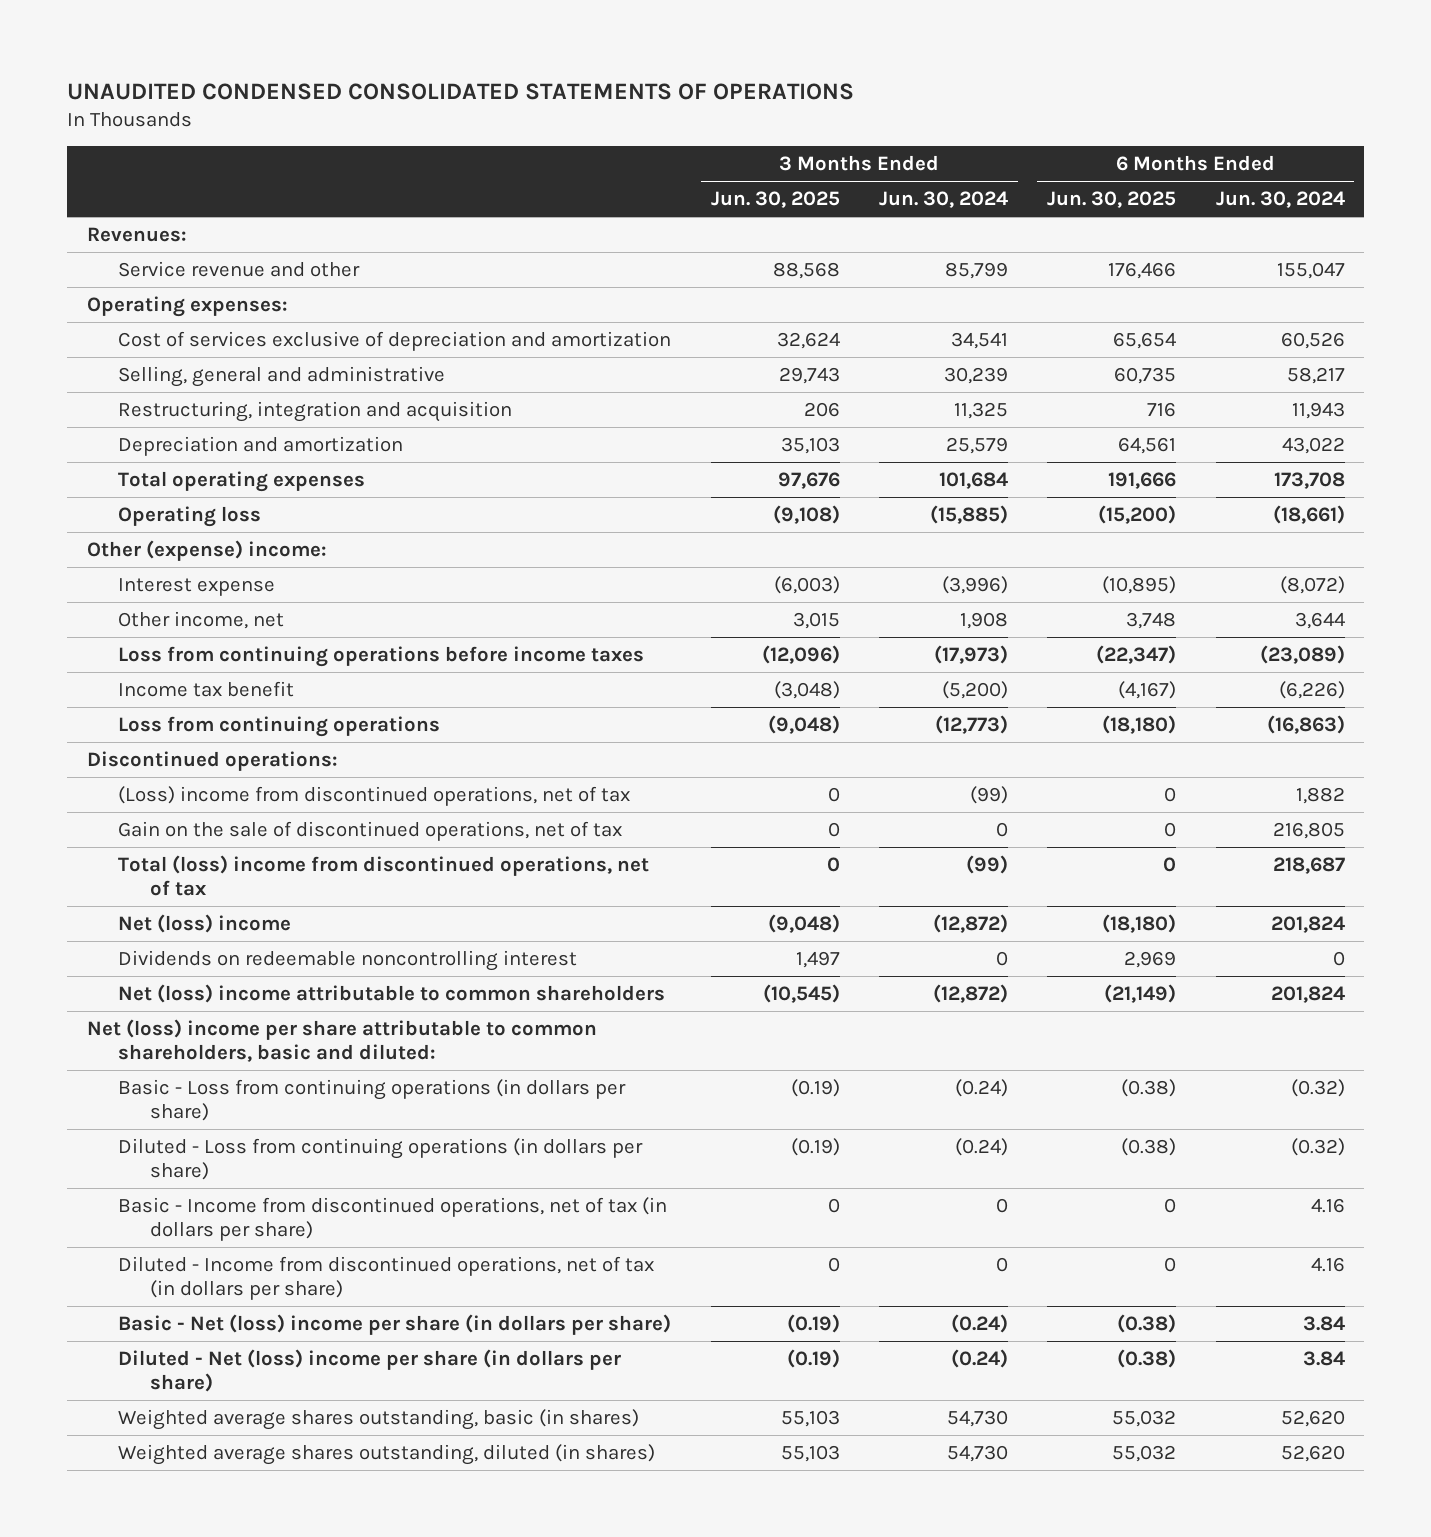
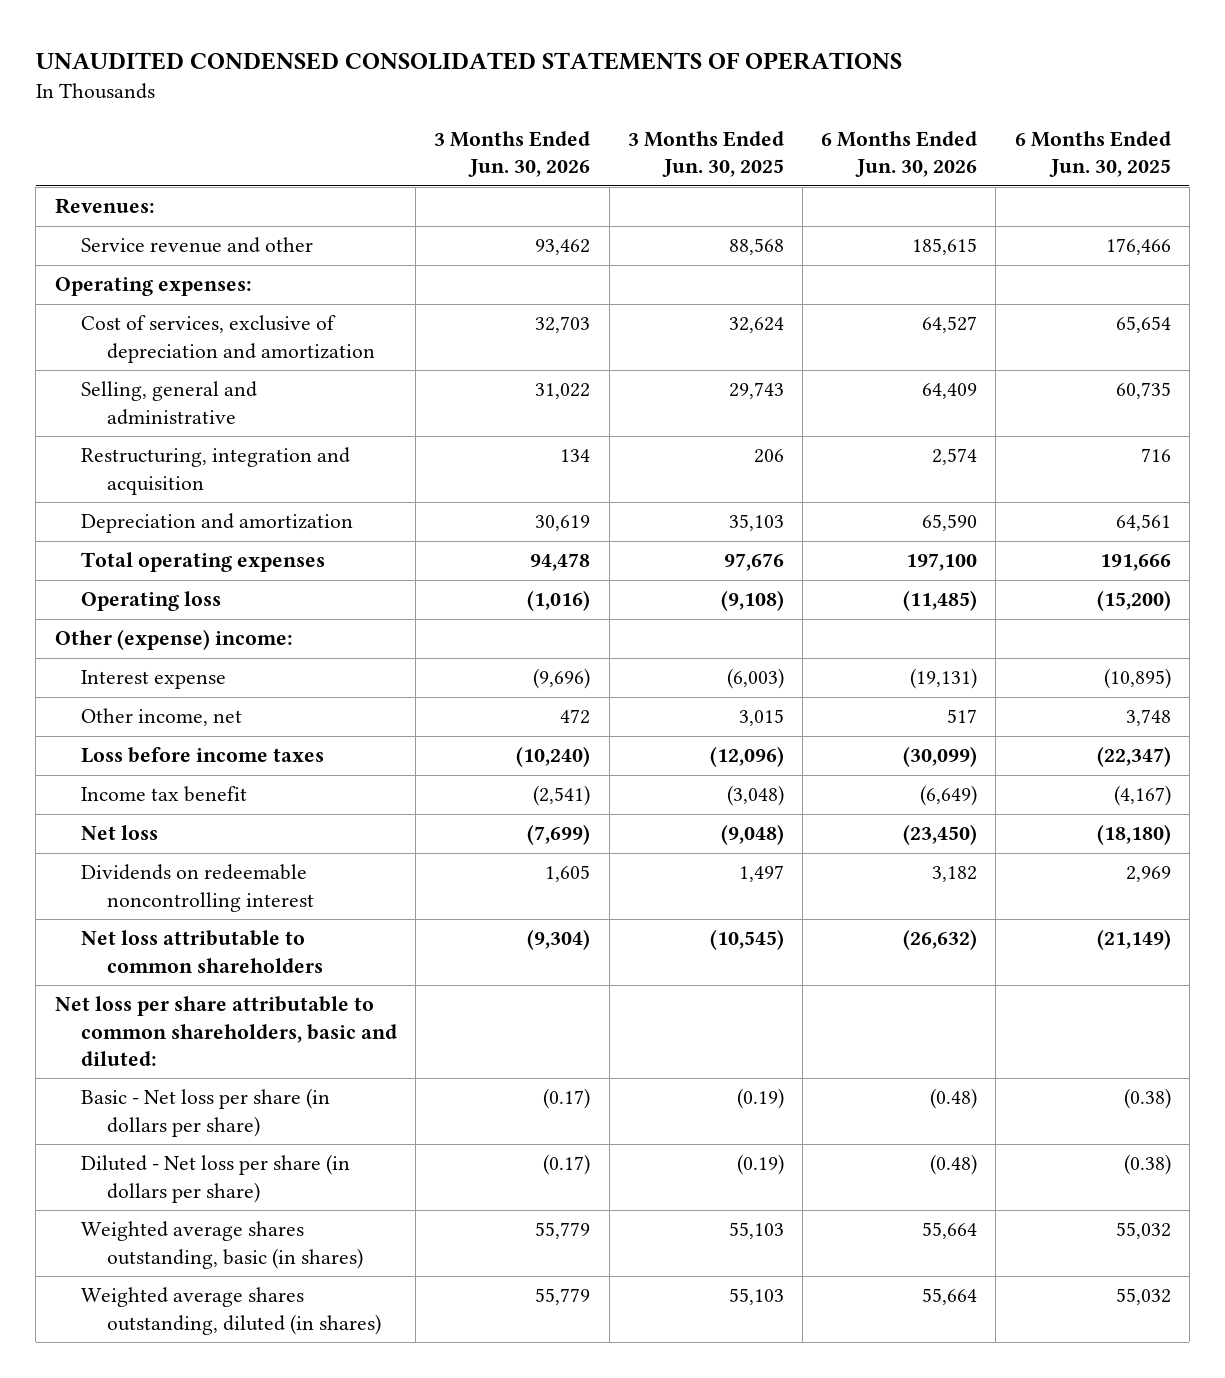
- | 3 Months Ended Jun. 30, 2025 | 3 Months Ended Jun. 30, 2024 | 6 Months Ended Jun. 30, 2025 | 6 Months Ended Jun. 30, 2024
+ | 3 Months Ended Jun. 30, 2026 | 3 Months Ended Jun. 30, 2025 | 6 Months Ended Jun. 30, 2026 | 6 Months Ended Jun. 30, 2025
- Cost of services exclusive of depreciation and amortization | 32,624 | 34,541 | 65,654 | 60,526
+ Cost of services, exclusive of depreciation and amortization | 32,703 | 32,624 | 64,527 | 65,654
- Loss from continuing operations before income taxes | (12,096) | (17,973) | (22,347) | (23,089)
+ Loss before income taxes | (10,240) | (12,096) | (30,099) | (22,347)
- Loss from continuing operations | (9,048) | (12,773) | (18,180) | (16,863)
- Discontinued operations:
- (Loss) income from discontinued operations, net of tax | 0 | (99) | 0 | 1,882
- Gain on the sale of discontinued operations, net of tax | 0 | 0 | 0 | 216,805
- Total (loss) income from discontinued operations, net of tax | 0 | (99) | 0 | 218,687
- Net (loss) income | (9,048) | (12,872) | (18,180) | 201,824
+ Net loss | (7,699) | (9,048) | (23,450) | (18,180)
- Net (loss) income attributable to common shareholders | (10,545) | (12,872) | (21,149) | 201,824
- Net (loss) income per share attributable to common shareholders, basic and diluted:
- Basic - Loss from continuing operations (in dollars per share) | (0.19) | (0.24) | (0.38) | (0.32)
- Diluted - Loss from continuing operations (in dollars per share) | (0.19) | (0.24) | (0.38) | (0.32)
- Basic - Income from discontinued operations, net of tax (in dollars per share) | 0 | 0 | 0 | 4.16
- Diluted - Income from discontinued operations, net of tax (in dollars per share) | 0 | 0 | 0 | 4.16
- Basic - Net (loss) income per share (in dollars per share) | (0.19) | (0.24) | (0.38) | 3.84
- Diluted - Net (loss) income per share (in dollars per share) | (0.19) | (0.24) | (0.38) | 3.84
+ Net loss attributable to common shareholders | (9,304) | (10,545) | (26,632) | (21,149)
+ Net loss per share attributable to common shareholders, basic and diluted:
+ Basic - Net loss per share (in dollars per share) | (0.17) | (0.19) | (0.48) | (0.38)
+ Diluted - Net loss per share (in dollars per share) | (0.17) | (0.19) | (0.48) | (0.38)

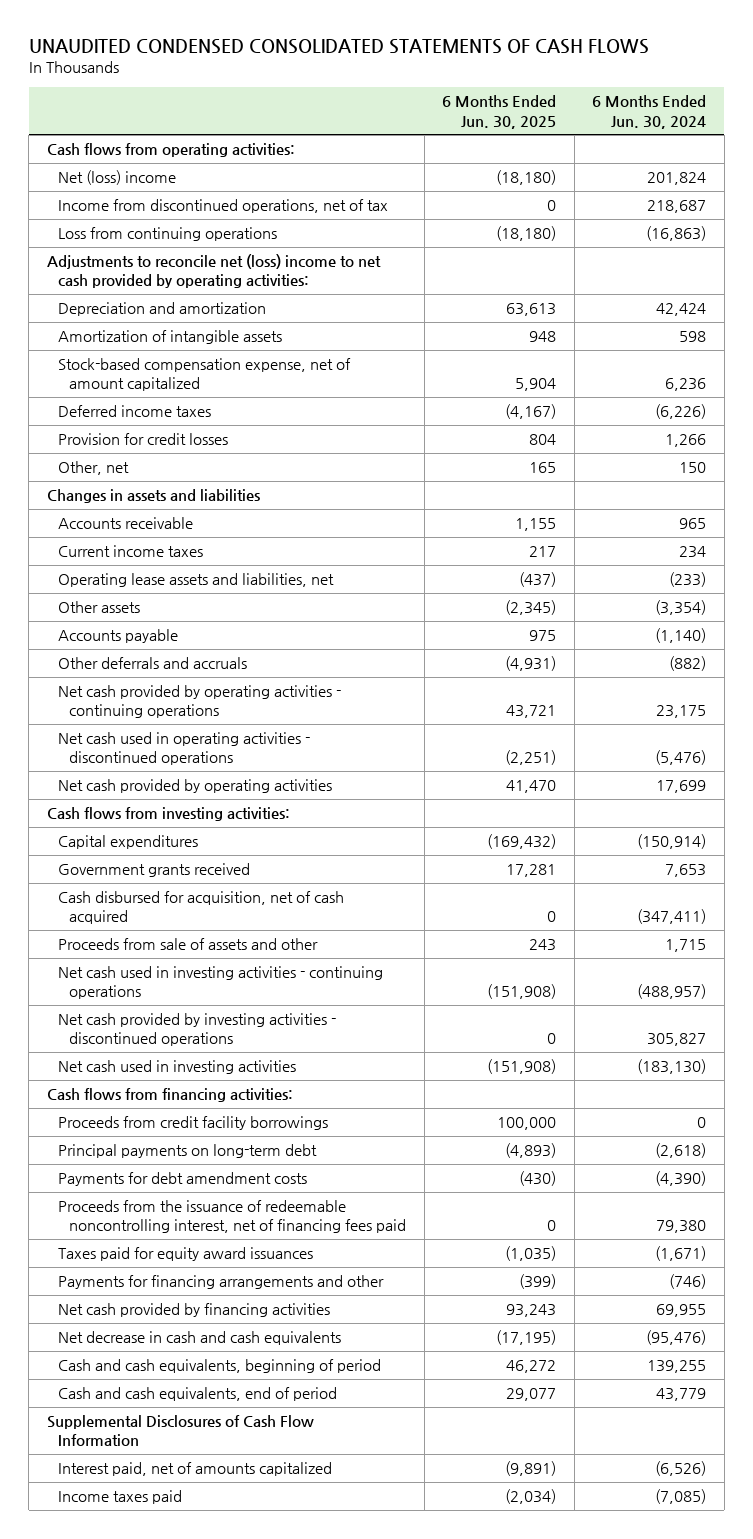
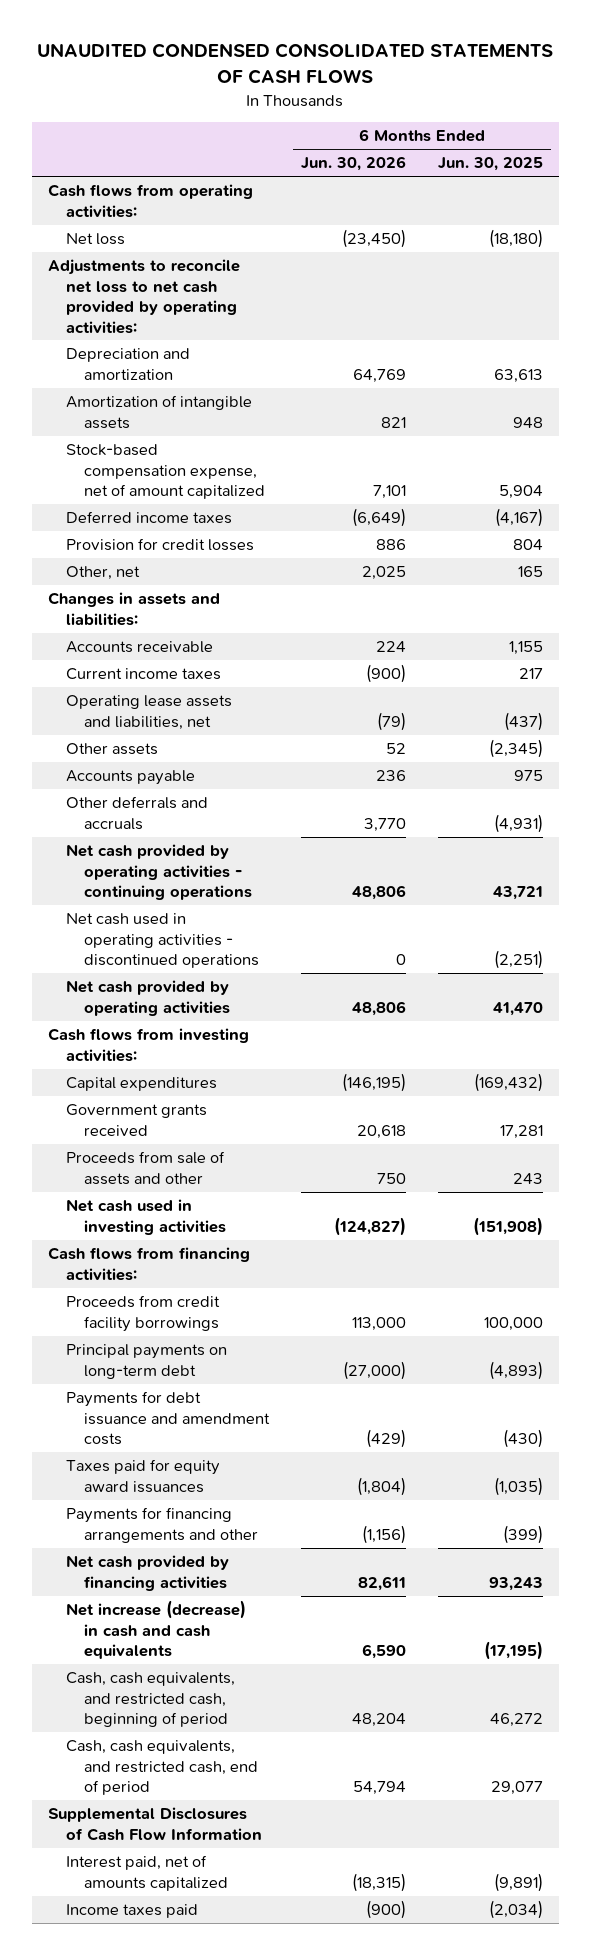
- | 6 Months Ended Jun. 30, 2025 | 6 Months Ended Jun. 30, 2024
+ | 6 Months Ended Jun. 30, 2026 | 6 Months Ended Jun. 30, 2025
- Net (loss) income | (18,180) | 201,824
- Income from discontinued operations, net of tax | 0 | 218,687
- Loss from continuing operations | (18,180) | (16,863)
- Adjustments to reconcile net (loss) income to net cash provided by operating activities:
+ Net loss | (23,450) | (18,180)
+ Adjustments to reconcile net loss to net cash provided by operating activities:
- Changes in assets and liabilities
+ Changes in assets and liabilities:
- Cash disbursed for acquisition, net of cash acquired | 0 | (347,411)
- Net cash used in investing activities - continuing operations | (151,908) | (488,957)
- Net cash provided by investing activities - discontinued operations | 0 | 305,827
- Payments for debt amendment costs | (430) | (4,390)
- Proceeds from the issuance of redeemable noncontrolling interest, net of financing fees paid | 0 | 79,380
+ Payments for debt issuance and amendment costs | (429) | (430)
- Net decrease in cash and cash equivalents | (17,195) | (95,476)
- Cash and cash equivalents, beginning of period | 46,272 | 139,255
- Cash and cash equivalents, end of period | 29,077 | 43,779
+ Net increase (decrease) in cash and cash equivalents | 6,590 | (17,195)
+ Cash, cash equivalents, and restricted cash, beginning of period | 48,204 | 46,272
+ Cash, cash equivalents, and restricted cash, end of period | 54,794 | 29,077

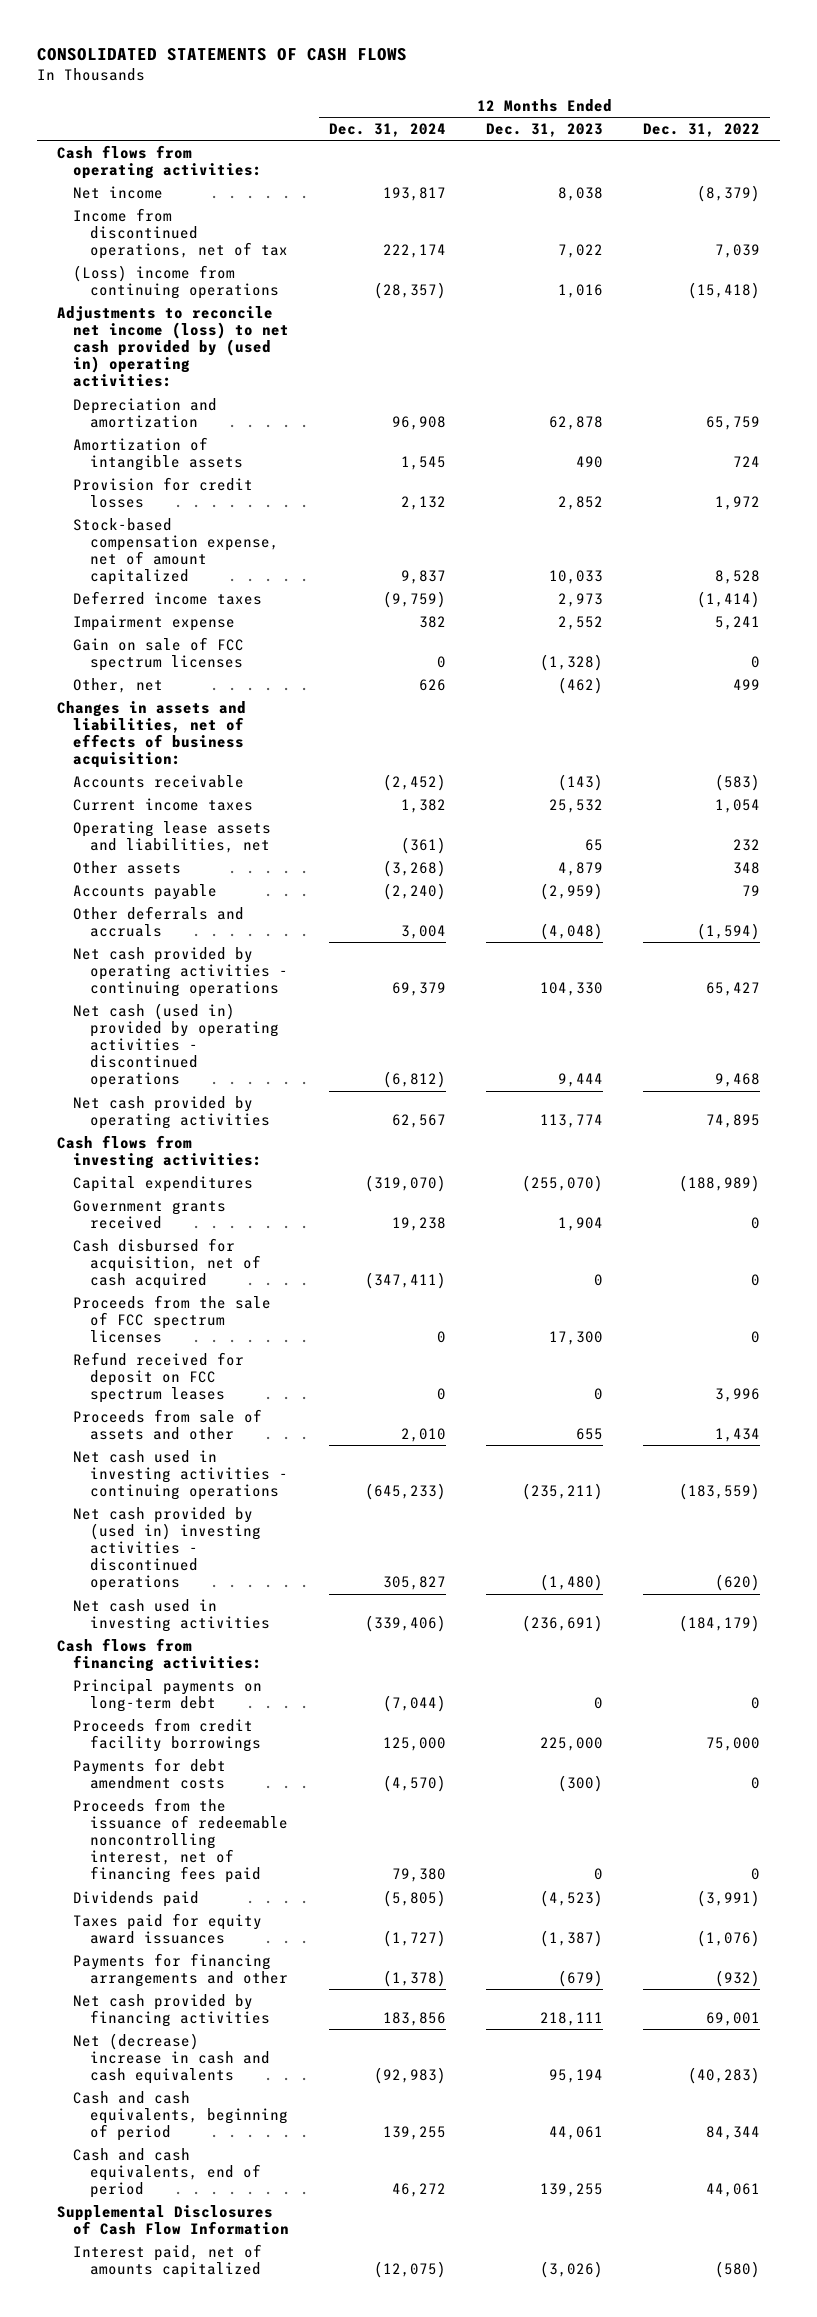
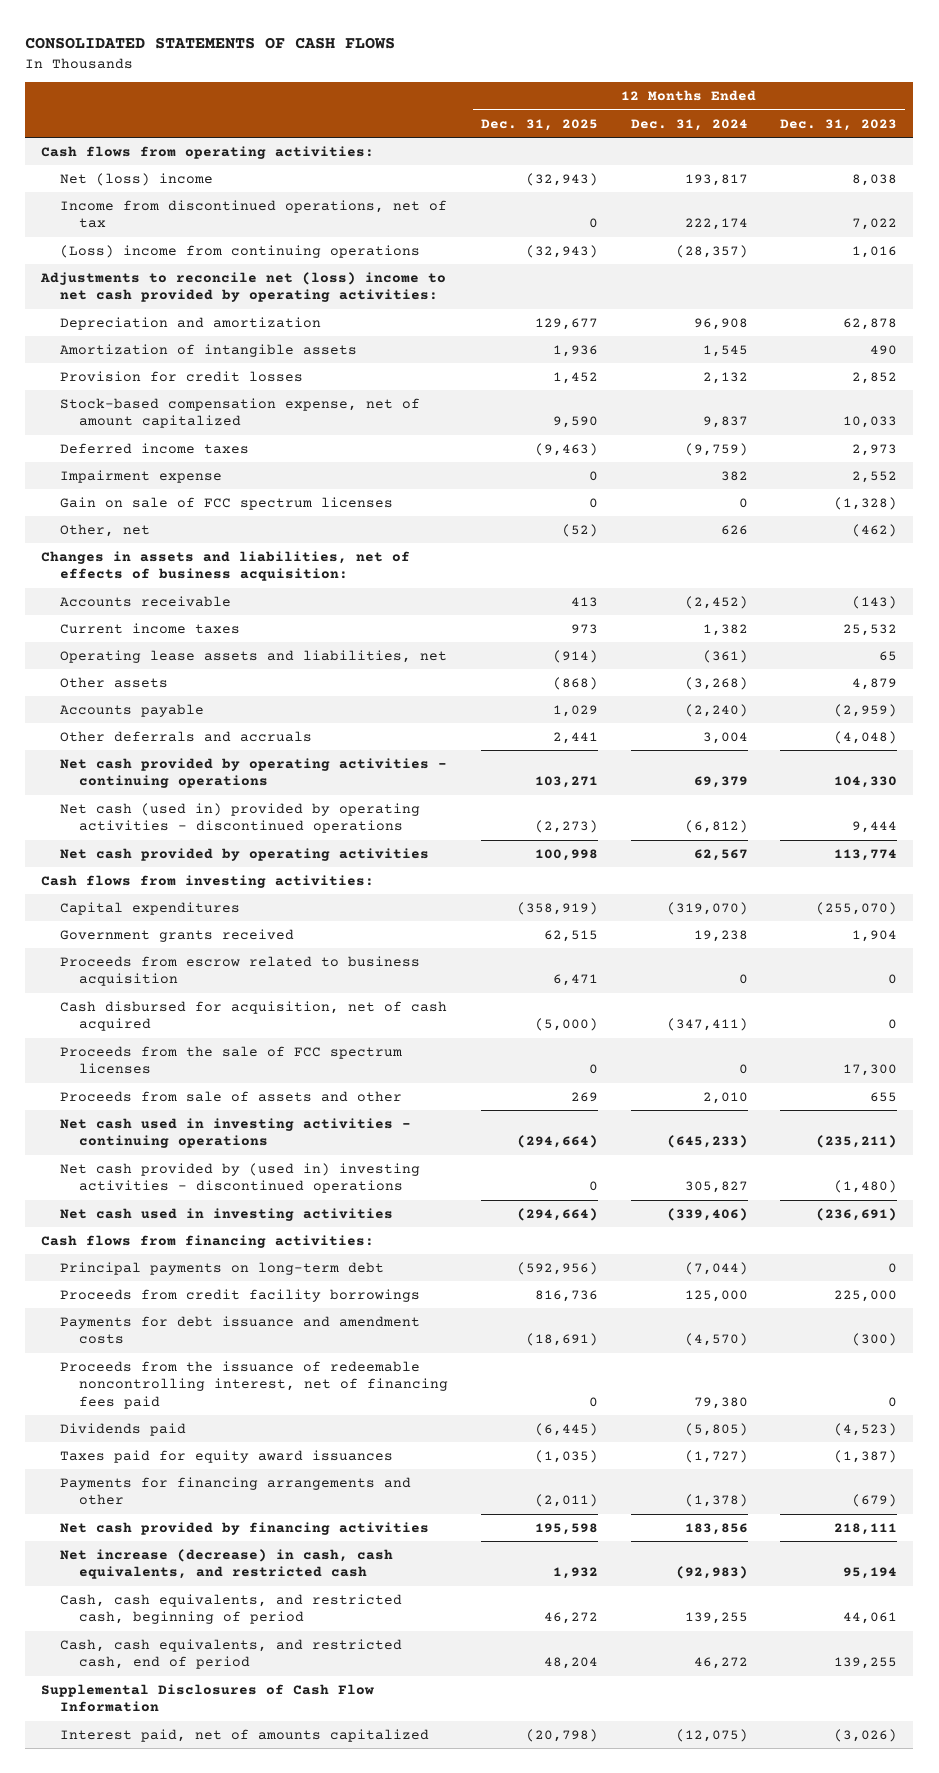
- | 12 Months Ended Dec. 31, 2024 | 12 Months Ended Dec. 31, 2023 | 12 Months Ended Dec. 31, 2022
+ | 12 Months Ended Dec. 31, 2025 | 12 Months Ended Dec. 31, 2024 | 12 Months Ended Dec. 31, 2023
- Net income | 193,817 | 8,038 | (8,379)
+ Net (loss) income | (32,943) | 193,817 | 8,038
- Adjustments to reconcile net income (loss) to net cash provided by (used in) operating activities:
+ Adjustments to reconcile net (loss) income to net cash provided by operating activities:
+ Proceeds from escrow related to business acquisition | 6,471 | 0 | 0
- Refund received for deposit on FCC spectrum leases | 0 | 0 | 3,996
- Payments for debt amendment costs | (4,570) | (300) | 0
+ Payments for debt issuance and amendment costs | (18,691) | (4,570) | (300)
- Net (decrease) increase in cash and cash equivalents | (92,983) | 95,194 | (40,283)
- Cash and cash equivalents, beginning of period | 139,255 | 44,061 | 84,344
- Cash and cash equivalents, end of period | 46,272 | 139,255 | 44,061
+ Net increase (decrease) in cash, cash equivalents, and restricted cash | 1,932 | (92,983) | 95,194
+ Cash, cash equivalents, and restricted cash, beginning of period | 46,272 | 139,255 | 44,061
+ Cash, cash equivalents, and restricted cash, end of period | 48,204 | 46,272 | 139,255

